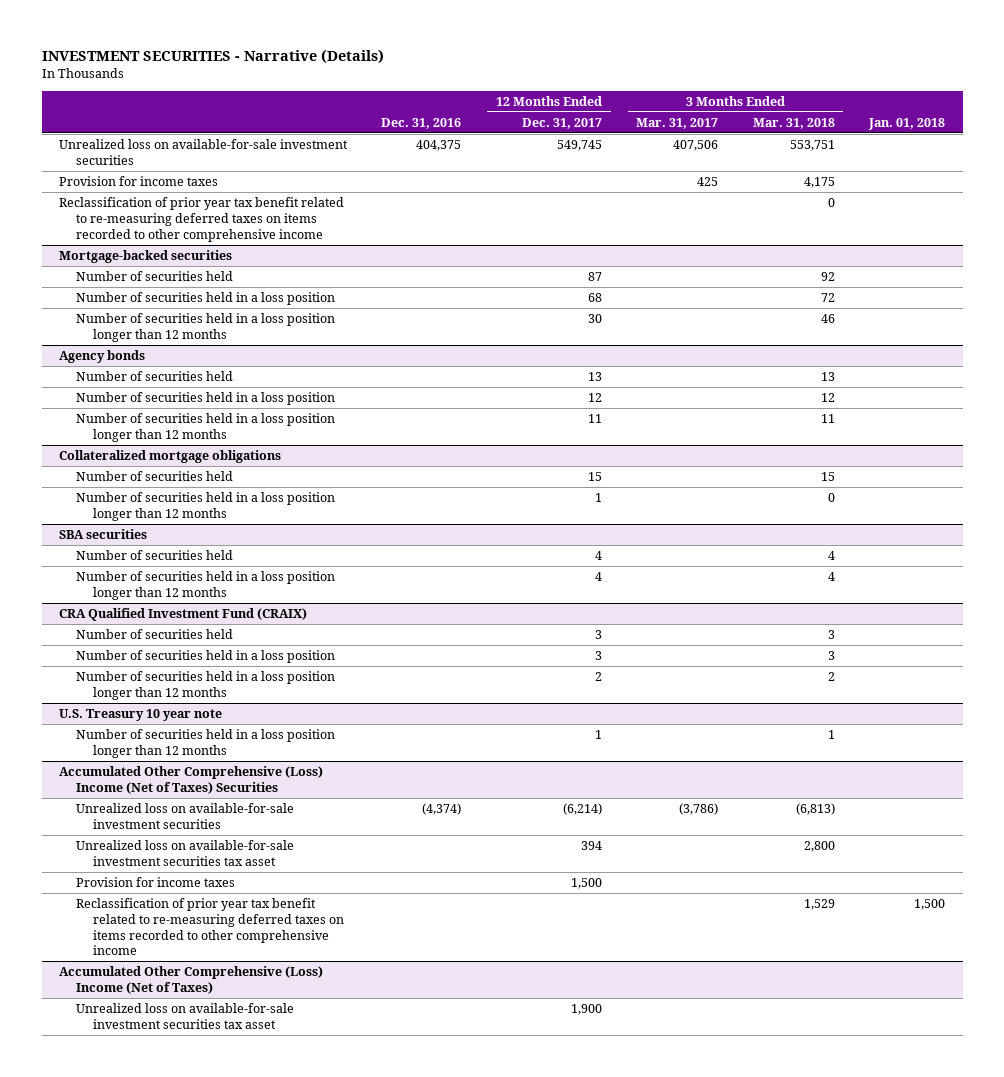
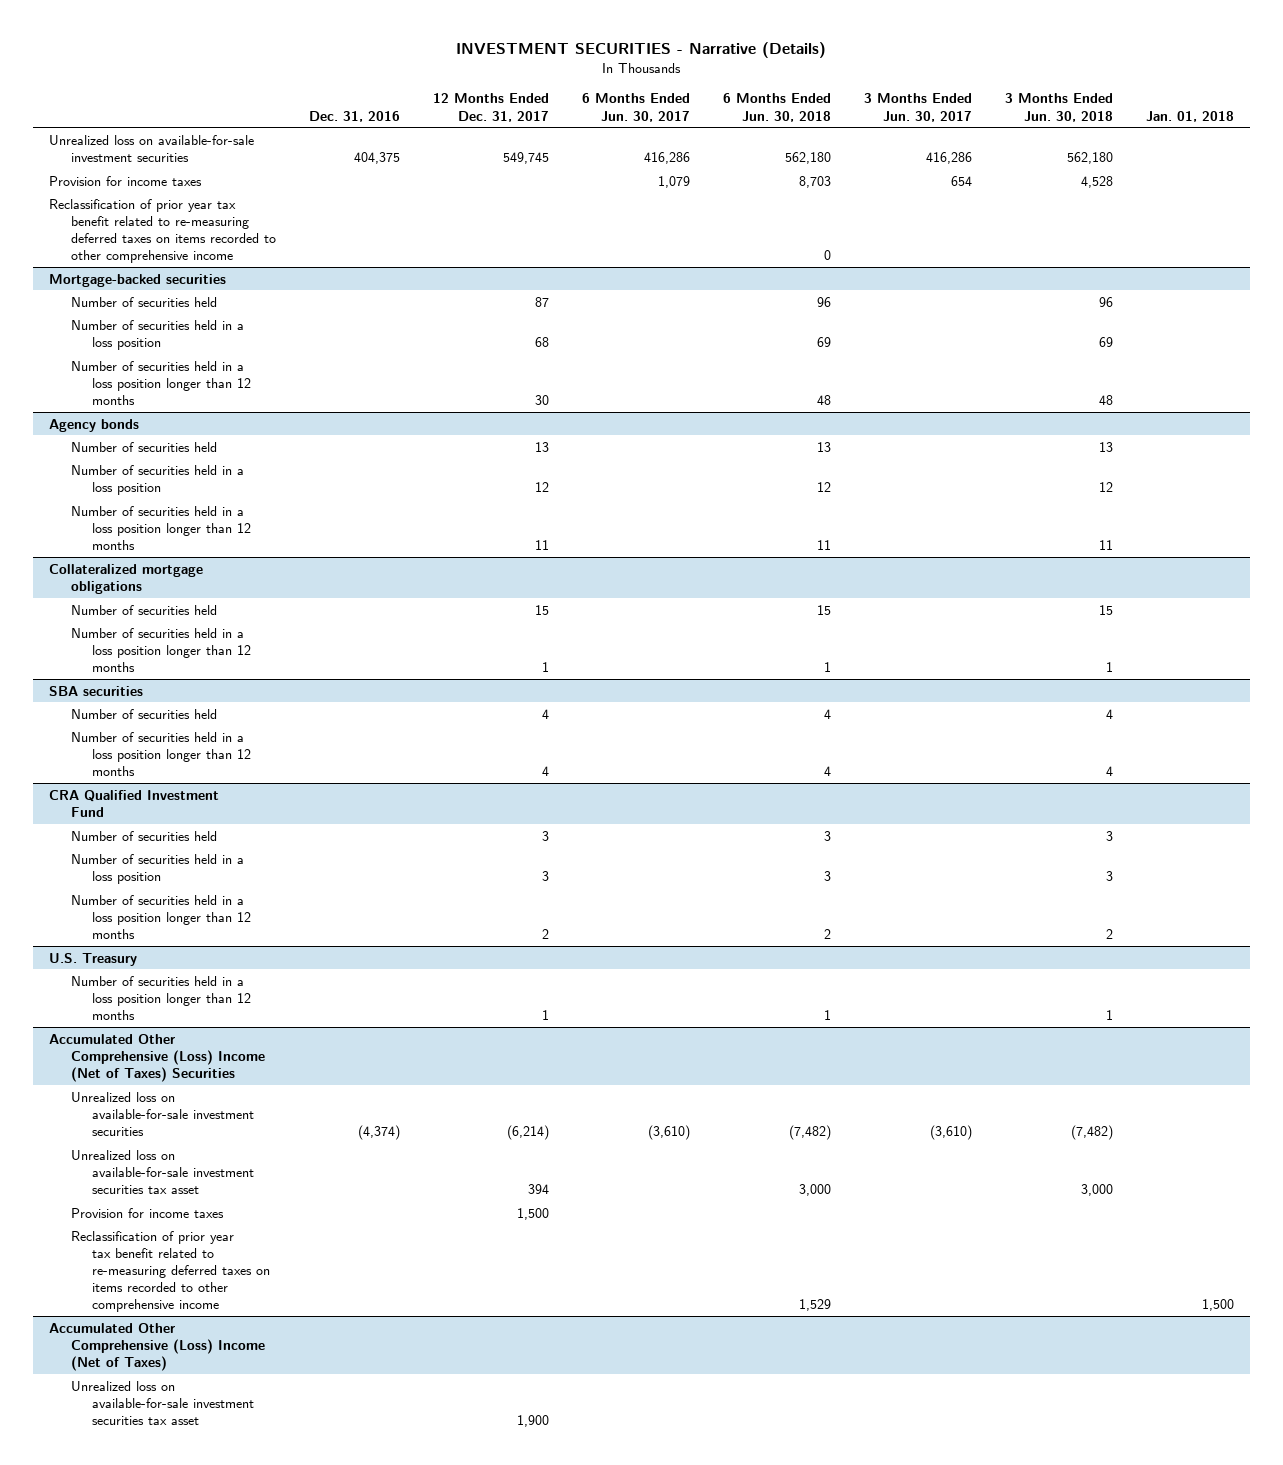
- | Dec. 31, 2016 | 12 Months Ended Dec. 31, 2017 | 3 Months Ended Mar. 31, 2017 | 3 Months Ended Mar. 31, 2018 | Jan. 01, 2018
+ | Dec. 31, 2016 | 12 Months Ended Dec. 31, 2017 | 6 Months Ended Jun. 30, 2017 | 6 Months Ended Jun. 30, 2018 | 3 Months Ended Jun. 30, 2017 | 3 Months Ended Jun. 30, 2018 | Jan. 01, 2018
- CRA Qualified Investment Fund (CRAIX)
+ CRA Qualified Investment Fund
- U.S. Treasury 10 year note
+ U.S. Treasury

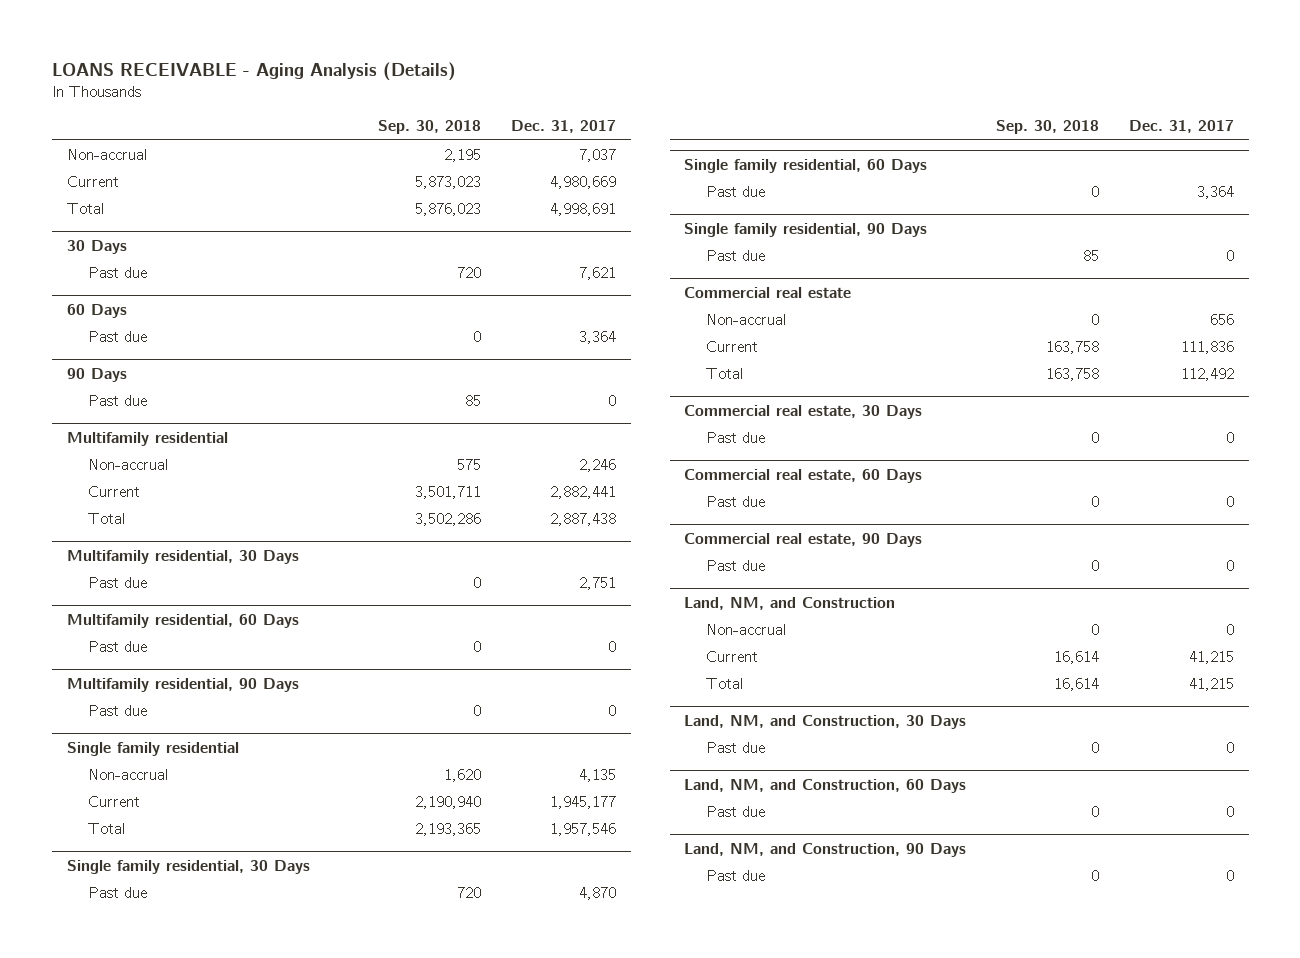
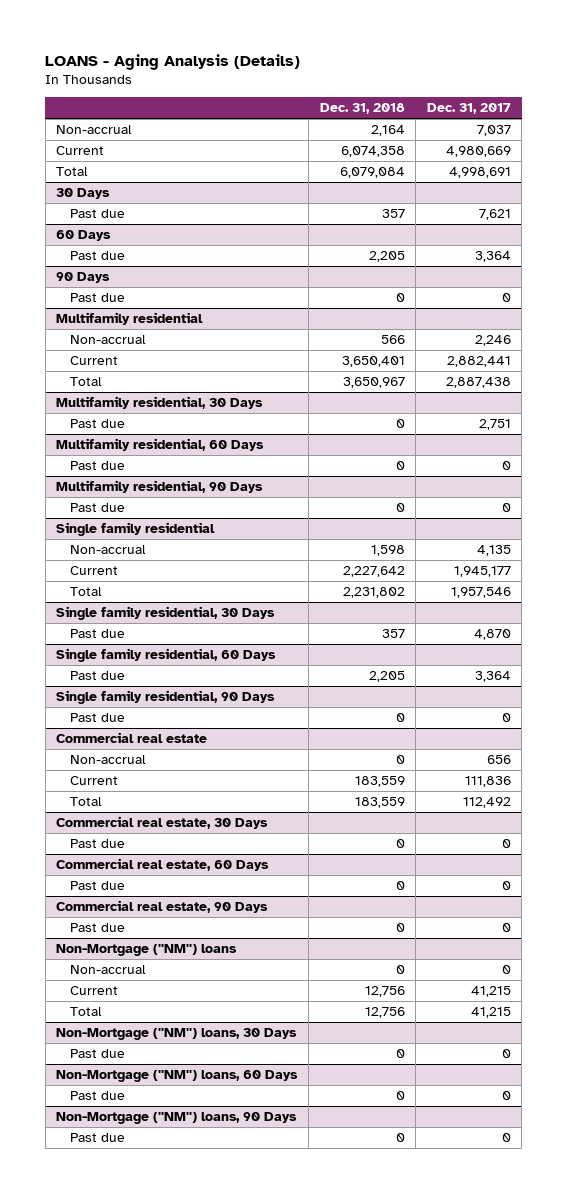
- LOANS RECEIVABLE - Aging Analysis (Details)
+ LOANS - Aging Analysis (Details)
- | Sep. 30, 2018 | Dec. 31, 2017
+ | Dec. 31, 2018 | Dec. 31, 2017
- Land, NM, and Construction
+ Non-Mortgage (''NM'') loans
- Land, NM, and Construction, 30 Days
+ Non-Mortgage (''NM'') loans, 30 Days
- Land, NM, and Construction, 60 Days
+ Non-Mortgage (''NM'') loans, 60 Days
- Land, NM, and Construction, 90 Days
+ Non-Mortgage (''NM'') loans, 90 Days

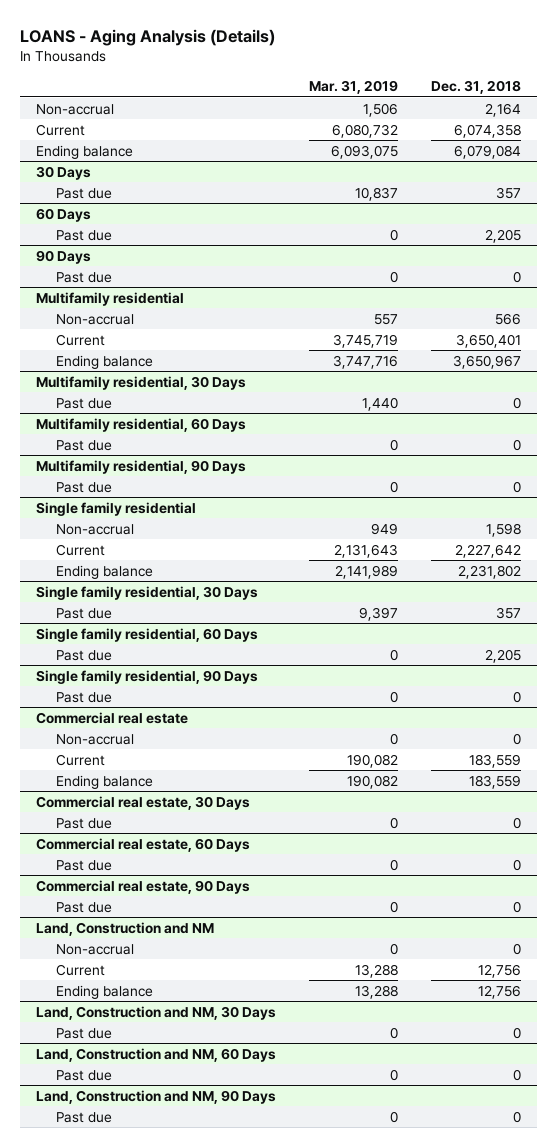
- | Dec. 31, 2018 | Dec. 31, 2017
+ | Mar. 31, 2019 | Dec. 31, 2018
- Total | 6,079,084 | 4,998,691
+ Ending balance | 6,093,075 | 6,079,084
@ Multifamily residential
- Total | 3,650,967 | 2,887,438
+ Ending balance | 3,747,716 | 3,650,967
@ Single family residential
- Total | 2,231,802 | 1,957,546
+ Ending balance | 2,141,989 | 2,231,802
@ Commercial real estate
- Total | 183,559 | 112,492
+ Ending balance | 190,082 | 183,559
- Non-Mortgage (''NM'') loans
+ Land, Construction and NM
- Total | 12,756 | 41,215
- Non-Mortgage (''NM'') loans, 30 Days
+ Ending balance | 13,288 | 12,756
+ Land, Construction and NM, 30 Days
- Non-Mortgage (''NM'') loans, 60 Days
+ Land, Construction and NM, 60 Days
- Non-Mortgage (''NM'') loans, 90 Days
+ Land, Construction and NM, 90 Days

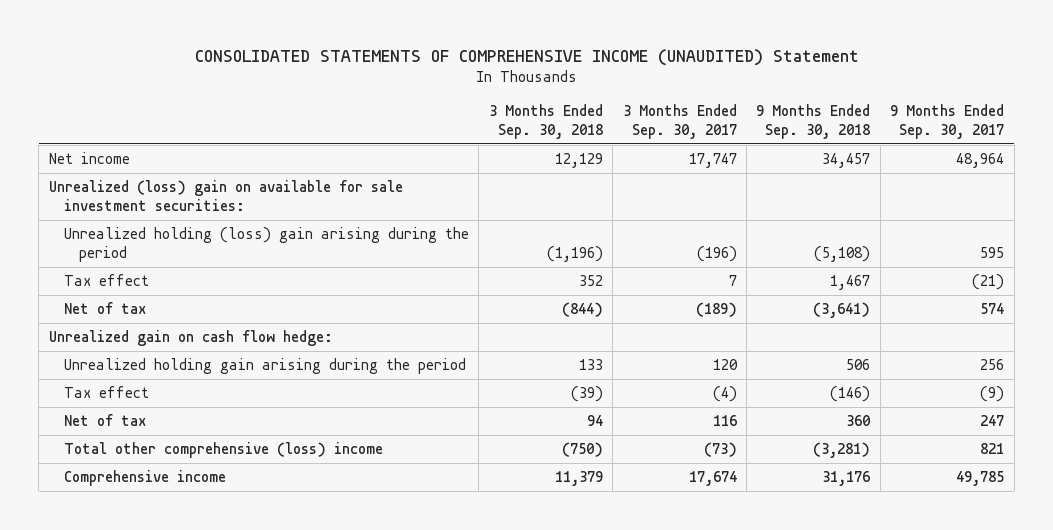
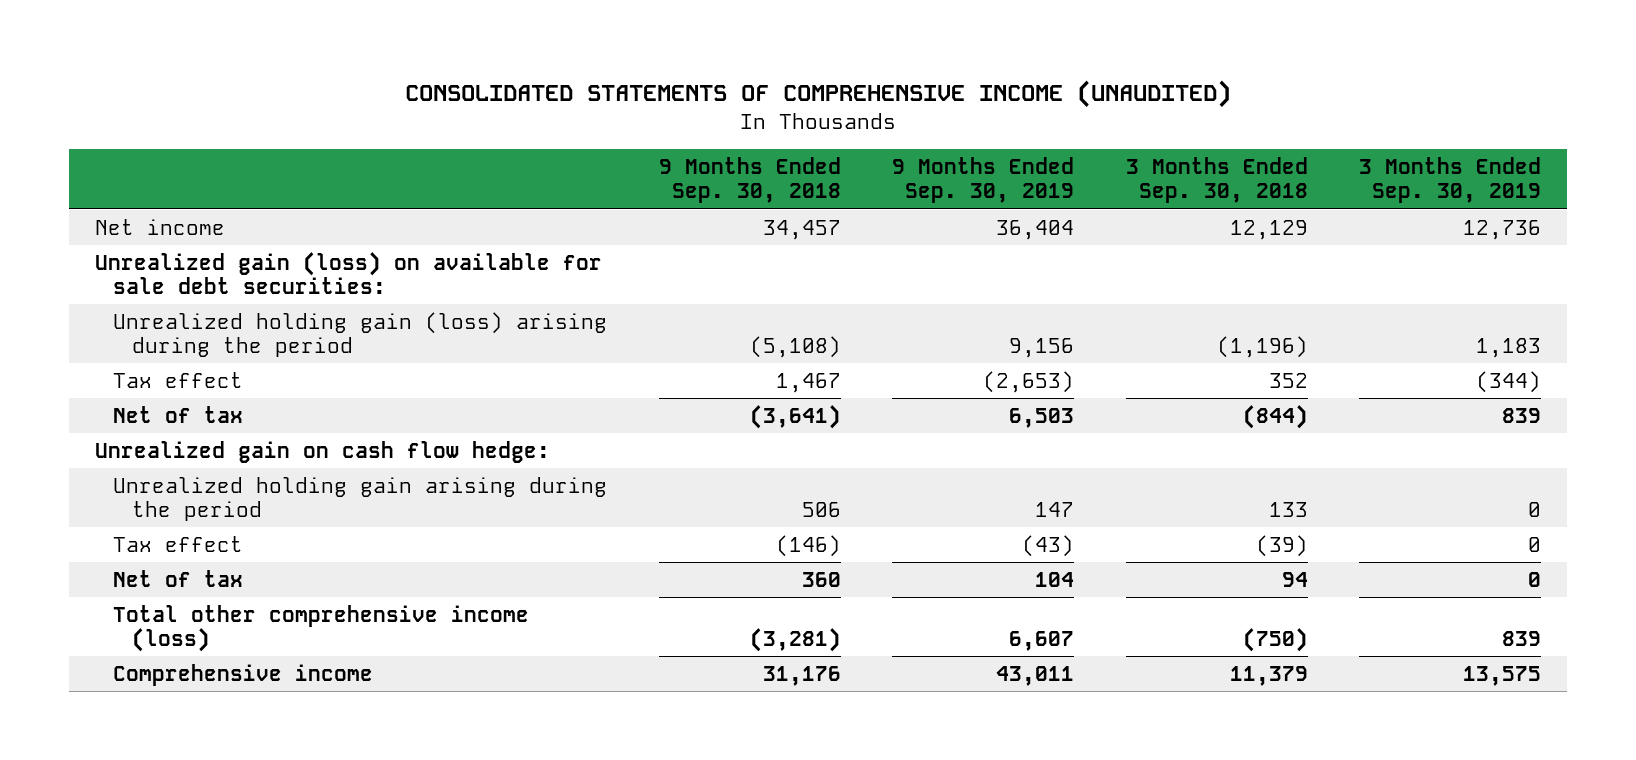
- CONSOLIDATED STATEMENTS OF COMPREHENSIVE INCOME (UNAUDITED) Statement
+ CONSOLIDATED STATEMENTS OF COMPREHENSIVE INCOME (UNAUDITED)
- | 3 Months Ended Sep. 30, 2018 | 3 Months Ended Sep. 30, 2017 | 9 Months Ended Sep. 30, 2018 | 9 Months Ended Sep. 30, 2017
+ | 9 Months Ended Sep. 30, 2018 | 9 Months Ended Sep. 30, 2019 | 3 Months Ended Sep. 30, 2018 | 3 Months Ended Sep. 30, 2019
- Unrealized (loss) gain on available for sale investment securities:
- Unrealized holding (loss) gain arising during the period | (1,196) | (196) | (5,108) | 595
+ Unrealized gain (loss) on available for sale debt securities:
+ Unrealized holding gain (loss) arising during the period | (5,108) | 9,156 | (1,196) | 1,183
- Total other comprehensive (loss) income | (750) | (73) | (3,281) | 821
+ Total other comprehensive income (loss) | (3,281) | 6,607 | (750) | 839

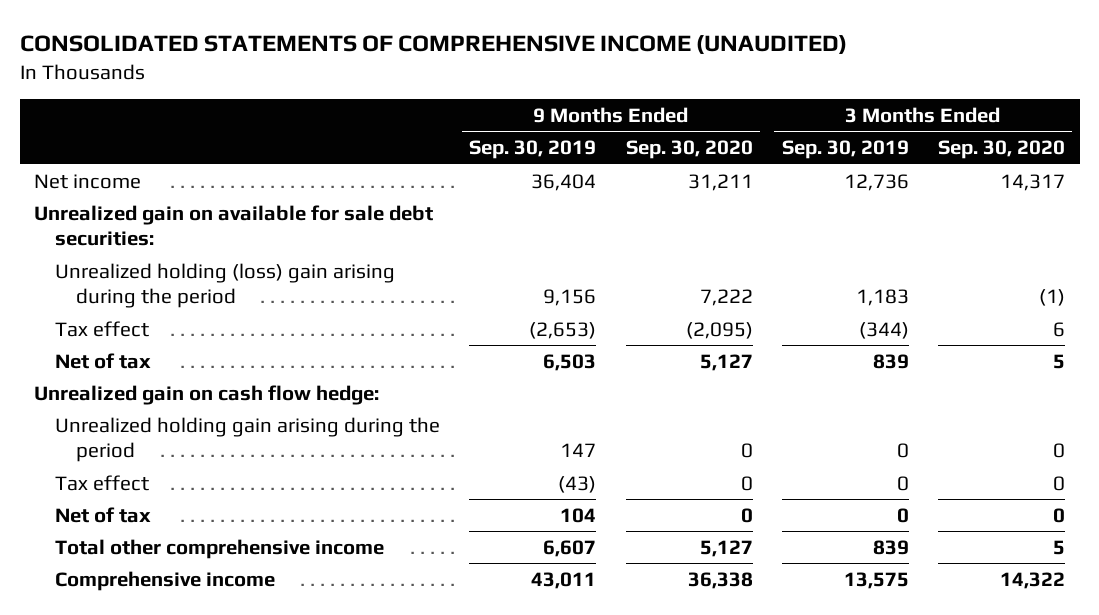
- | 9 Months Ended Sep. 30, 2018 | 9 Months Ended Sep. 30, 2019 | 3 Months Ended Sep. 30, 2018 | 3 Months Ended Sep. 30, 2019
+ | 9 Months Ended Sep. 30, 2019 | 9 Months Ended Sep. 30, 2020 | 3 Months Ended Sep. 30, 2019 | 3 Months Ended Sep. 30, 2020
- Unrealized gain (loss) on available for sale debt securities:
- Unrealized holding gain (loss) arising during the period | (5,108) | 9,156 | (1,196) | 1,183
+ Unrealized gain on available for sale debt securities:
+ Unrealized holding (loss) gain arising during the period | 9,156 | 7,222 | 1,183 | (1)
- Total other comprehensive income (loss) | (3,281) | 6,607 | (750) | 839
+ Total other comprehensive income | 6,607 | 5,127 | 839 | 5

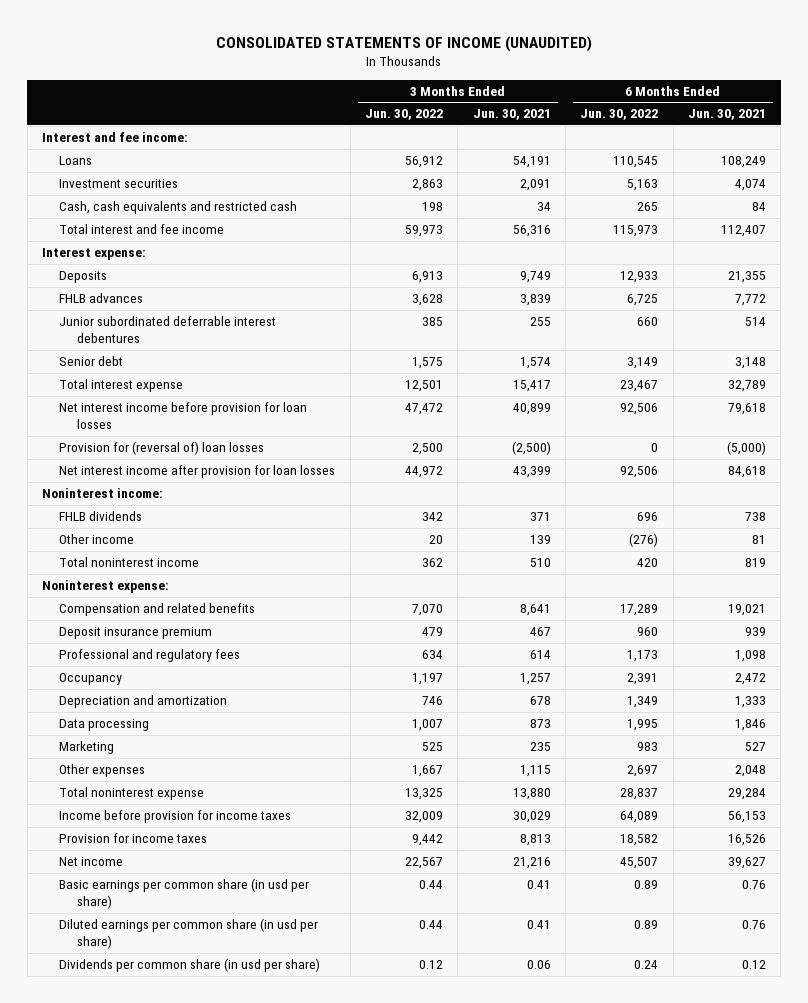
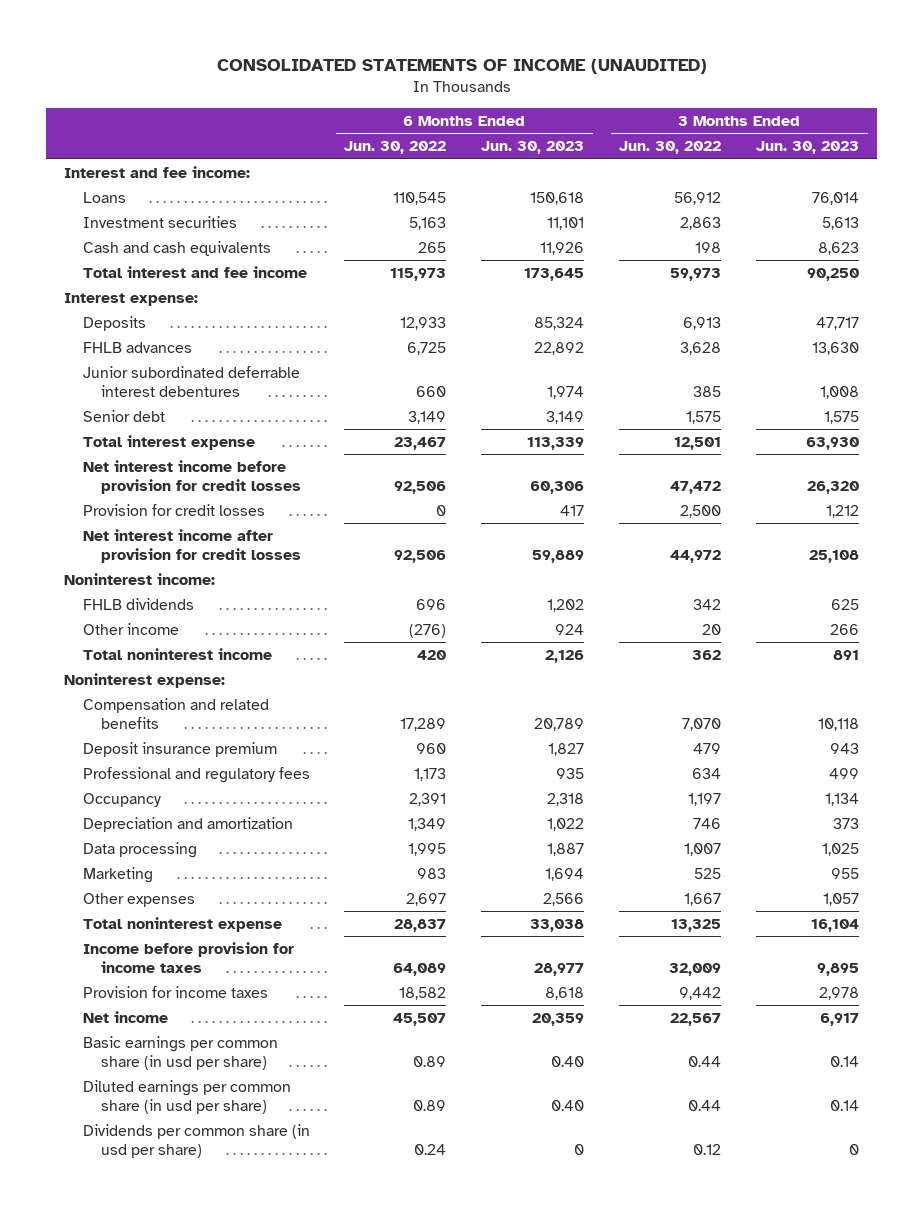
- | 3 Months Ended Jun. 30, 2022 | 3 Months Ended Jun. 30, 2021 | 6 Months Ended Jun. 30, 2022 | 6 Months Ended Jun. 30, 2021
+ | 6 Months Ended Jun. 30, 2022 | 6 Months Ended Jun. 30, 2023 | 3 Months Ended Jun. 30, 2022 | 3 Months Ended Jun. 30, 2023
- Cash, cash equivalents and restricted cash | 198 | 34 | 265 | 84
+ Cash and cash equivalents | 265 | 11,926 | 198 | 8,623
- Net interest income before provision for loan losses | 47,472 | 40,899 | 92,506 | 79,618
- Provision for (reversal of) loan losses | 2,500 | (2,500) | 0 | (5,000)
- Net interest income after provision for loan losses | 44,972 | 43,399 | 92,506 | 84,618
+ Net interest income before provision for credit losses | 92,506 | 60,306 | 47,472 | 26,320
+ Provision for credit losses | 0 | 417 | 2,500 | 1,212
+ Net interest income after provision for credit losses | 92,506 | 59,889 | 44,972 | 25,108

